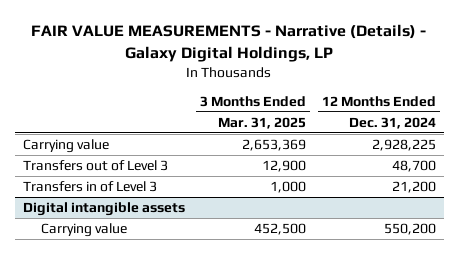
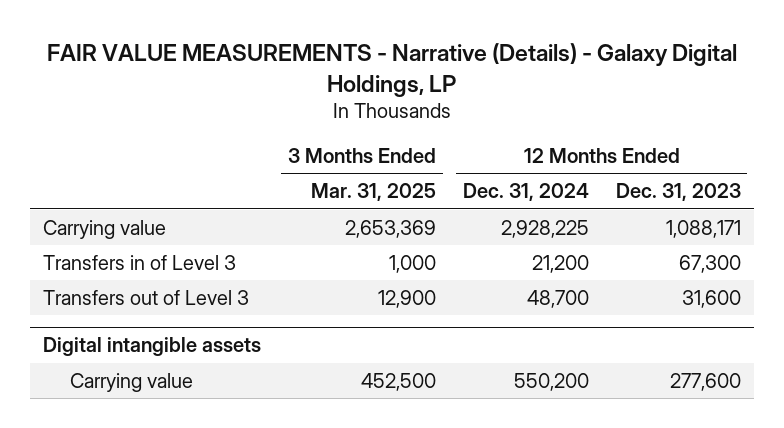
- | 3 Months Ended Mar. 31, 2025 | 12 Months Ended Dec. 31, 2024
+ | 3 Months Ended Mar. 31, 2025 | 12 Months Ended Dec. 31, 2024 | 12 Months Ended Dec. 31, 2023
moved down: Transfers out of Level 3 | 12,900 | 48,700 | 31,600

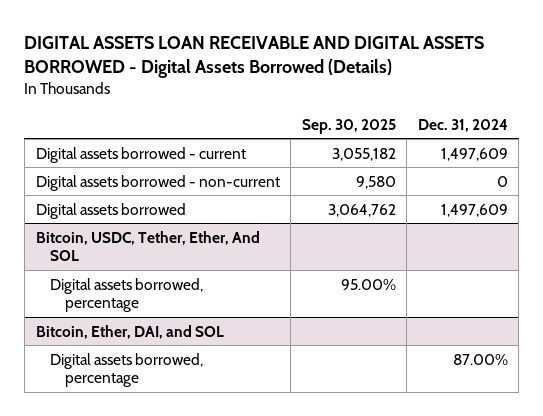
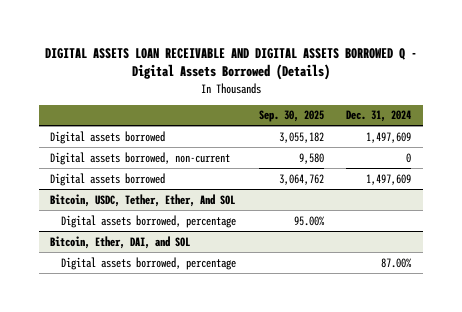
- DIGITAL ASSETS LOAN RECEIVABLE AND DIGITAL ASSETS BORROWED - Digital Assets Borrowed (Details)
+ DIGITAL ASSETS LOAN RECEIVABLE AND DIGITAL ASSETS BORROWED Q - Digital Assets Borrowed (Details)
- Digital assets borrowed - current | 3,055,182 | 1,497,609
- Digital assets borrowed - non-current | 9,580 | 0
+ Digital assets borrowed | 3,055,182 | 1,497,609
+ Digital assets borrowed, non-current | 9,580 | 0

